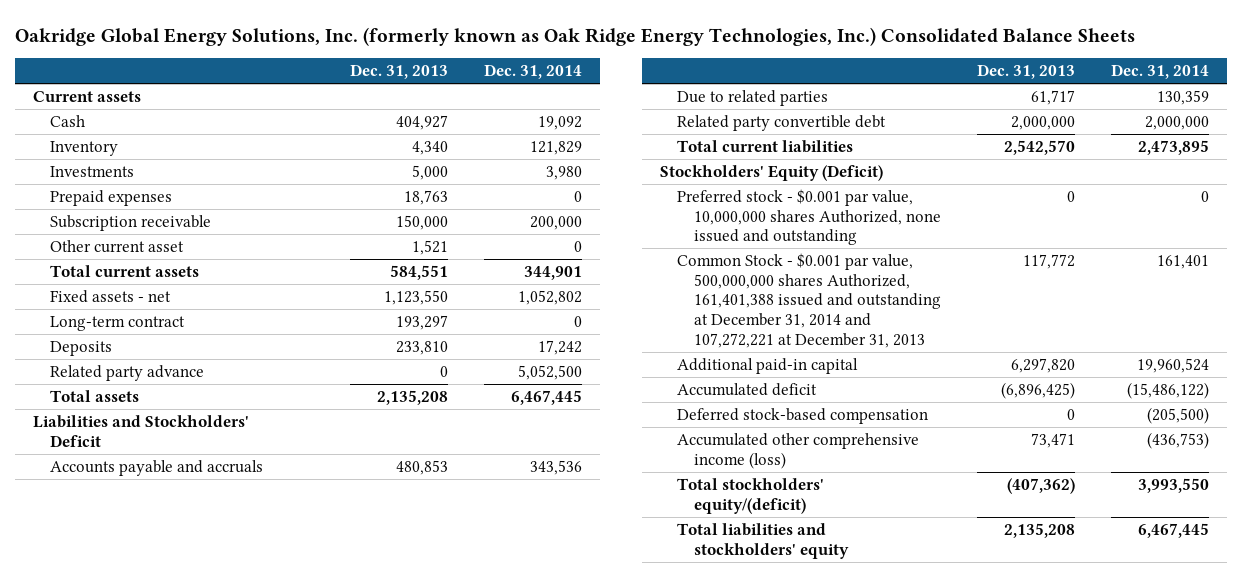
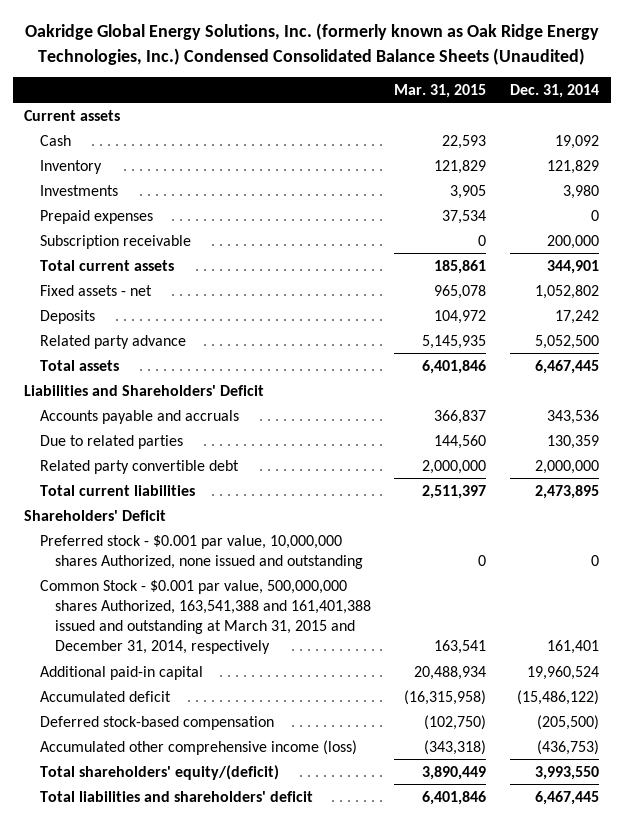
- Oakridge Global Energy Solutions, Inc. (formerly known as Oak Ridge Energy Technologies, Inc.) Consolidated Balance Sheets
+ Oakridge Global Energy Solutions, Inc. (formerly known as Oak Ridge Energy Technologies, Inc.) Condensed Consolidated Balance Sheets (Unaudited)
- | Dec. 31, 2013 | Dec. 31, 2014
+ | Mar. 31, 2015 | Dec. 31, 2014
- Other current asset | 1,521 | 0
- Long-term contract | 193,297 | 0
- Liabilities and Stockholders' Deficit
+ Liabilities and Shareholders' Deficit
- Stockholders' Equity (Deficit)
+ Shareholders' Deficit
- Common Stock - $0.001 par value, 500,000,000 shares Authorized, 161,401,388 issued and outstanding at December 31, 2014 and 107,272,221 at December 31, 2013 | 117,772 | 161,401
+ Common Stock - $0.001 par value, 500,000,000 shares Authorized, 163,541,388 and 161,401,388 issued and outstanding at March 31, 2015 and December 31, 2014, respectively | 163,541 | 161,401
- Total stockholders' equity/(deficit) | (407,362) | 3,993,550
- Total liabilities and stockholders' equity | 2,135,208 | 6,467,445
+ Total shareholders' equity/(deficit) | 3,890,449 | 3,993,550
+ Total liabilities and shareholders' deficit | 6,401,846 | 6,467,445

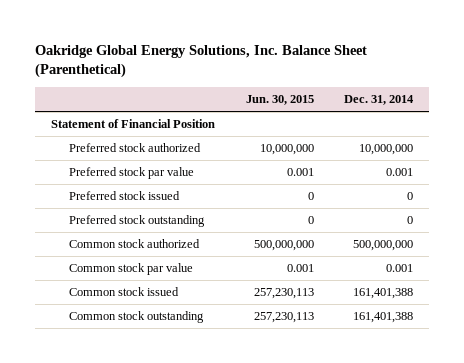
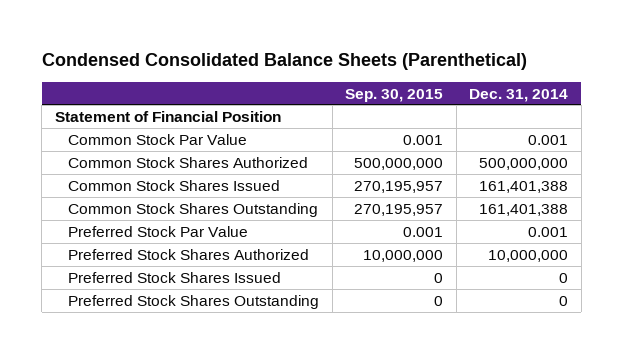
- Oakridge Global Energy Solutions, Inc. Balance Sheet (Parenthetical)
+ Condensed Consolidated Balance Sheets (Parenthetical)
- | Jun. 30, 2015 | Dec. 31, 2014
+ | Sep. 30, 2015 | Dec. 31, 2014
- Preferred stock authorized | 10,000,000 | 10,000,000
- Preferred stock par value | 0.001 | 0.001
- Preferred stock issued | 0 | 0
- Preferred stock outstanding | 0 | 0
- Common stock authorized | 500,000,000 | 500,000,000
- Common stock par value | 0.001 | 0.001
- Common stock issued | 257,230,113 | 161,401,388
- Common stock outstanding | 257,230,113 | 161,401,388
+ Common Stock Par Value | 0.001 | 0.001
+ Common Stock Shares Authorized | 500,000,000 | 500,000,000
+ Common Stock Shares Issued | 270,195,957 | 161,401,388
+ Common Stock Shares Outstanding | 270,195,957 | 161,401,388
+ Preferred Stock Par Value | 0.001 | 0.001
+ Preferred Stock Shares Authorized | 10,000,000 | 10,000,000
+ Preferred Stock Shares Issued | 0 | 0
+ Preferred Stock Shares Outstanding | 0 | 0

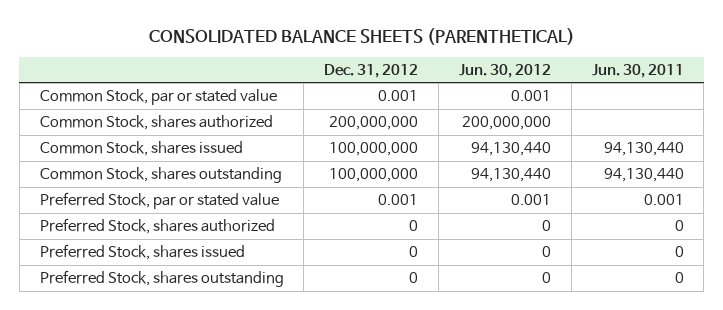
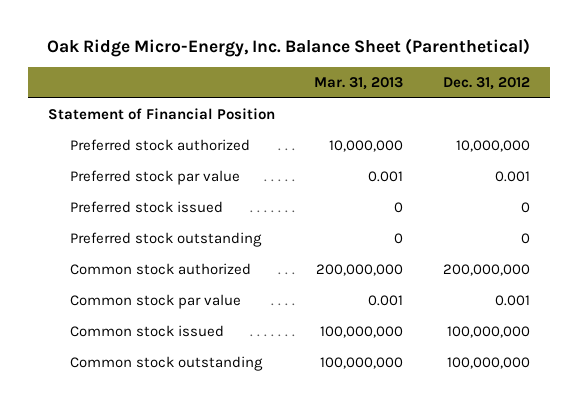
- CONSOLIDATED BALANCE SHEETS (PARENTHETICAL)
+ Oak Ridge Micro-Energy, Inc. Balance Sheet (Parenthetical)
- | Dec. 31, 2012 | Jun. 30, 2012 | Jun. 30, 2011
+ | Mar. 31, 2013 | Dec. 31, 2012
- Common Stock, par or stated value | 0.001 | 0.001 |
- Common Stock, shares authorized | 200,000,000 | 200,000,000 |
- Common Stock, shares issued | 100,000,000 | 94,130,440 | 94,130,440
- Common Stock, shares outstanding | 100,000,000 | 94,130,440 | 94,130,440
- Preferred Stock, par or stated value | 0.001 | 0.001 | 0.001
- Preferred Stock, shares authorized | 0 | 0 | 0
- Preferred Stock, shares issued | 0 | 0 | 0
- Preferred Stock, shares outstanding | 0 | 0 | 0
+ Statement of Financial Position
+ Preferred stock authorized | 10,000,000 | 10,000,000
+ Preferred stock par value | 0.001 | 0.001
+ Preferred stock issued | 0 | 0
+ Preferred stock outstanding | 0 | 0
+ Common stock authorized | 200,000,000 | 200,000,000
+ Common stock par value | 0.001 | 0.001
+ Common stock issued | 100,000,000 | 100,000,000
+ Common stock outstanding | 100,000,000 | 100,000,000

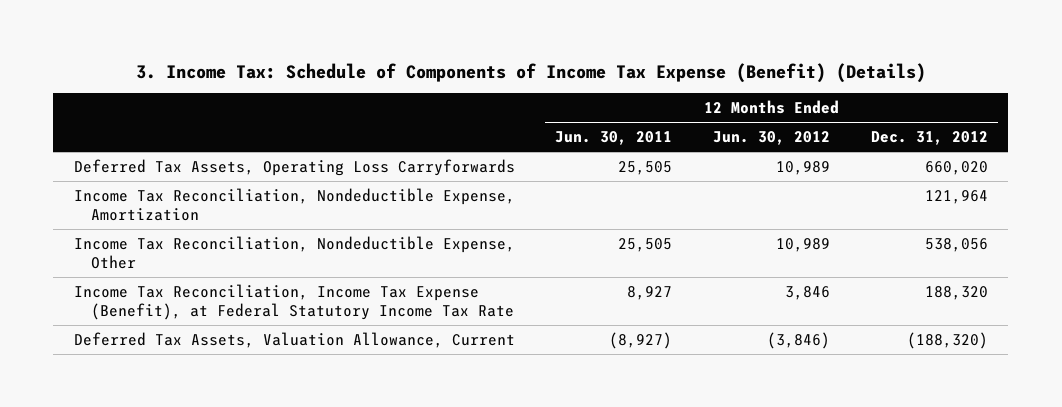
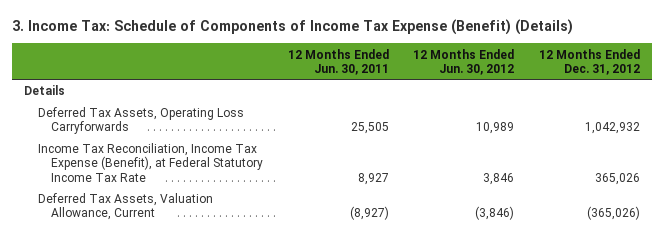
- Deferred Tax Assets, Operating Loss Carryforwards | 25,505 | 10,989 | 660,020
- Income Tax Reconciliation, Nondeductible Expense, Amortization | | | 121,964
- Income Tax Reconciliation, Nondeductible Expense, Other | 25,505 | 10,989 | 538,056
- Income Tax Reconciliation, Income Tax Expense (Benefit), at Federal Statutory Income Tax Rate | 8,927 | 3,846 | 188,320
- Deferred Tax Assets, Valuation Allowance, Current | (8,927) | (3,846) | (188,320)
+ Details
+ Deferred Tax Assets, Operating Loss Carryforwards | 25,505 | 10,989 | 1,042,932
+ Income Tax Reconciliation, Income Tax Expense (Benefit), at Federal Statutory Income Tax Rate | 8,927 | 3,846 | 365,026
+ Deferred Tax Assets, Valuation Allowance, Current | (8,927) | (3,846) | (365,026)

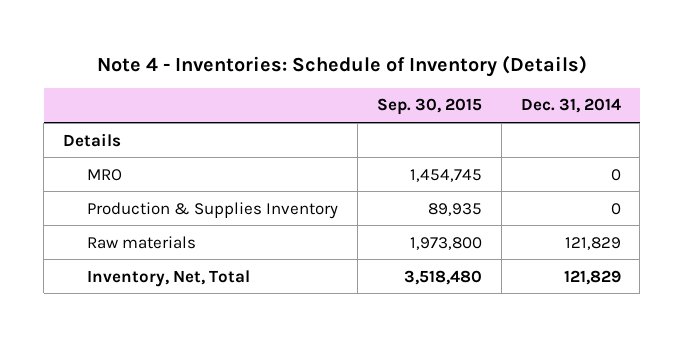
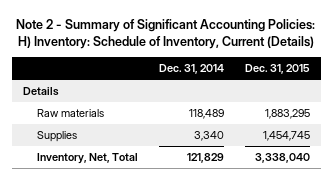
- Note 4 - Inventories: Schedule of Inventory (Details)
+ Note 2 - Summary of Significant Accounting Policies: H) Inventory: Schedule of Inventory, Current (Details)
- | Sep. 30, 2015 | Dec. 31, 2014
+ | Dec. 31, 2014 | Dec. 31, 2015
- MRO | 1,454,745 | 0
- Production & Supplies Inventory | 89,935 | 0
- Raw materials | 1,973,800 | 121,829
+ Raw materials | 118,489 | 1,883,295
+ Supplies | 3,340 | 1,454,745

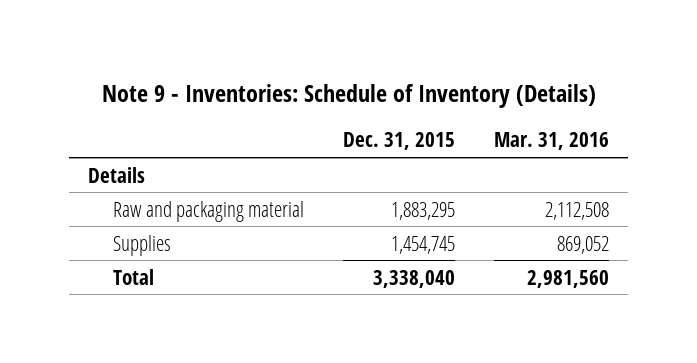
- Note 2 - Summary of Significant Accounting Policies: H) Inventory: Schedule of Inventory, Current (Details)
+ Note 9 - Inventories: Schedule of Inventory (Details)
- | Dec. 31, 2014 | Dec. 31, 2015
+ | Dec. 31, 2015 | Mar. 31, 2016
- Raw materials | 118,489 | 1,883,295
+ Raw and packaging material | 1,883,295 | 2,112,508
- Inventory, Net, Total | 121,829 | 3,338,040
+ Total | 3,338,040 | 2,981,560

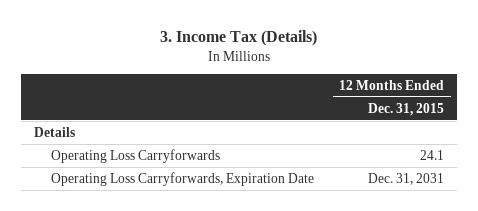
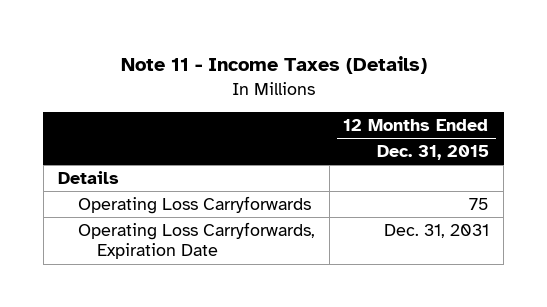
- 3. Income Tax (Details)
+ Note 11 - Income Taxes (Details)
- Operating Loss Carryforwards | 24.1
+ Operating Loss Carryforwards | 75

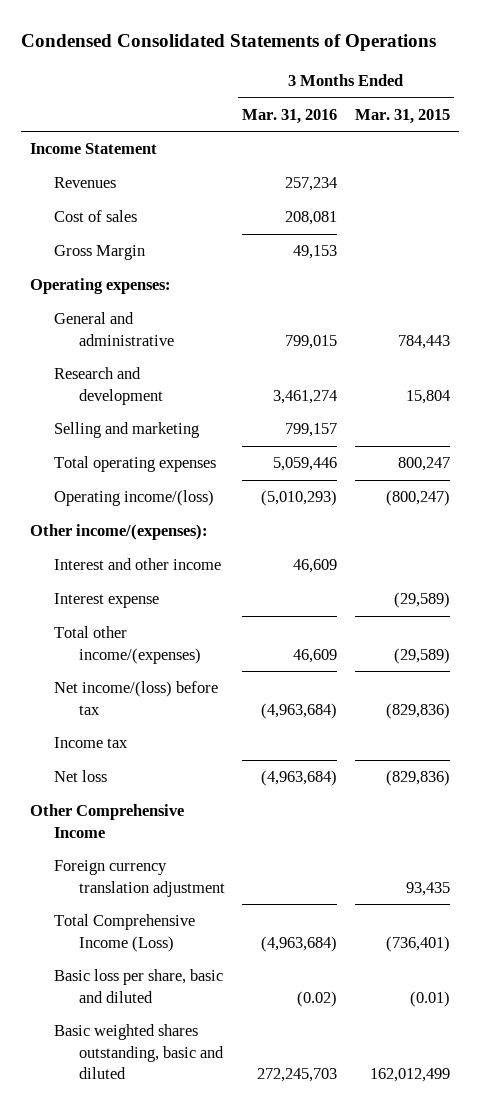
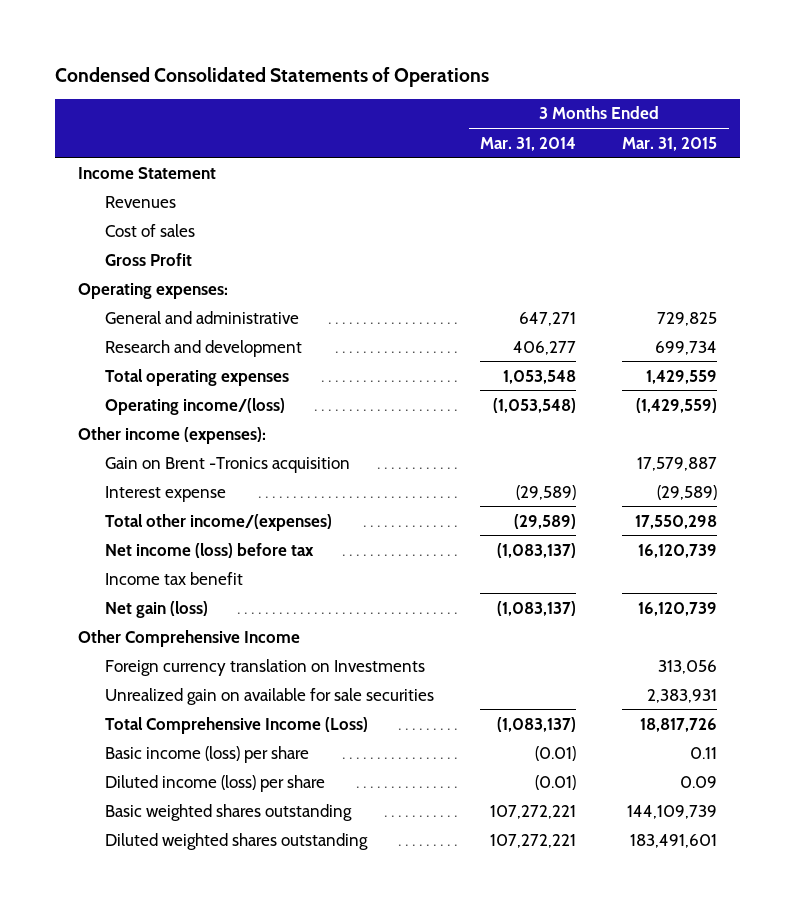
- | 3 Months Ended Mar. 31, 2016 | 3 Months Ended Mar. 31, 2015
+ | 3 Months Ended Mar. 31, 2014 | 3 Months Ended Mar. 31, 2015
- Gross Margin | 49,153 |
+ Gross Profit
- General and administrative | 799,015 | 784,443
- Research and development | 3,461,274 | 15,804
- Selling and marketing | 799,157 |
- Total operating expenses | 5,059,446 | 800,247
- Operating income/(loss) | (5,010,293) | (800,247)
- Other income/(expenses):
- Interest and other income | 46,609 |
+ General and administrative | 647,271 | 729,825
+ Research and development | 406,277 | 699,734
+ Total operating expenses | 1,053,548 | 1,429,559
+ Operating income/(loss) | (1,053,548) | (1,429,559)
+ Other income (expenses):
+ Gain on Brent -Tronics acquisition | | 17,579,887
- Total other income/(expenses) | 46,609 | (29,589)
- Net income/(loss) before tax | (4,963,684) | (829,836)
- Income tax
- Net loss | (4,963,684) | (829,836)
+ Total other income/(expenses) | (29,589) | 17,550,298
+ Net income (loss) before tax | (1,083,137) | 16,120,739
+ Income tax benefit
+ Net gain (loss) | (1,083,137) | 16,120,739
- Foreign currency translation adjustment | | 93,435
- Total Comprehensive Income (Loss) | (4,963,684) | (736,401)
- Basic loss per share, basic and diluted | (0.02) | (0.01)
- Basic weighted shares outstanding, basic and diluted | 272,245,703 | 162,012,499
+ Foreign currency translation on Investments | | 313,056
+ Unrealized gain on available for sale securities | | 2,383,931
+ Total Comprehensive Income (Loss) | (1,083,137) | 18,817,726
+ Basic income (loss) per share | (0.01) | 0.11
+ Diluted income (loss) per share | (0.01) | 0.09
+ Basic weighted shares outstanding | 107,272,221 | 144,109,739
+ Diluted weighted shares outstanding | 107,272,221 | 183,491,601

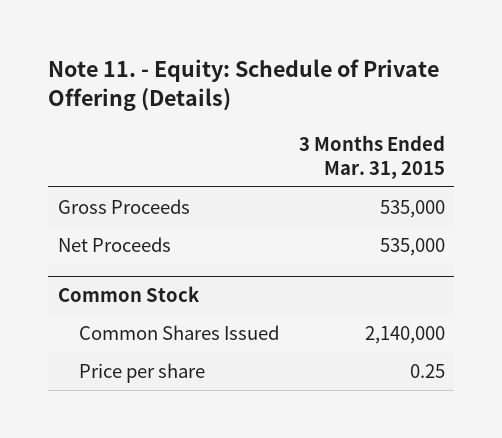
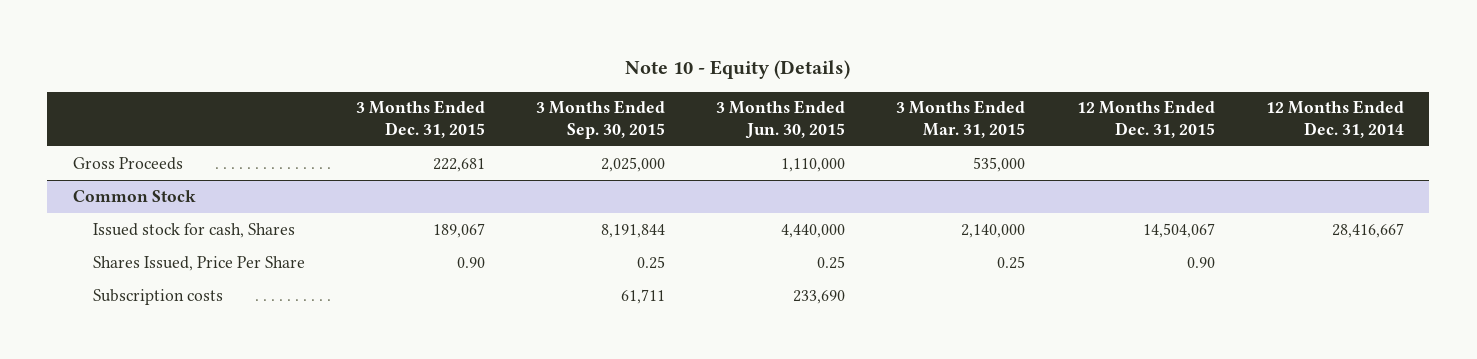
- Note 11. - Equity: Schedule of Private Offering (Details)
+ Note 10 - Equity (Details)
- | 3 Months Ended Mar. 31, 2015
+ | 3 Months Ended Dec. 31, 2015 | 3 Months Ended Sep. 30, 2015 | 3 Months Ended Jun. 30, 2015 | 3 Months Ended Mar. 31, 2015 | 12 Months Ended Dec. 31, 2015 | 12 Months Ended Dec. 31, 2014
- Net Proceeds | 535,000
@ Common Stock
- Common Shares Issued | 2,140,000
- Price per share | 0.25
+ Issued stock for cash, Shares | 189,067 | 8,191,844 | 4,440,000 | 2,140,000 | 14,504,067 | 28,416,667
+ Shares Issued, Price Per Share | 0.90 | 0.25 | 0.25 | 0.25 | 0.90 |
+ Subscription costs | | 61,711 | 233,690 | | |

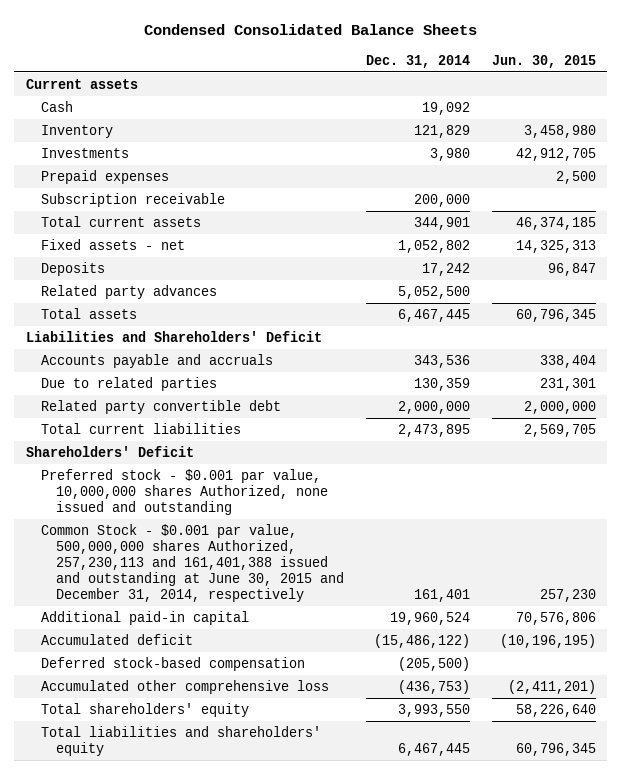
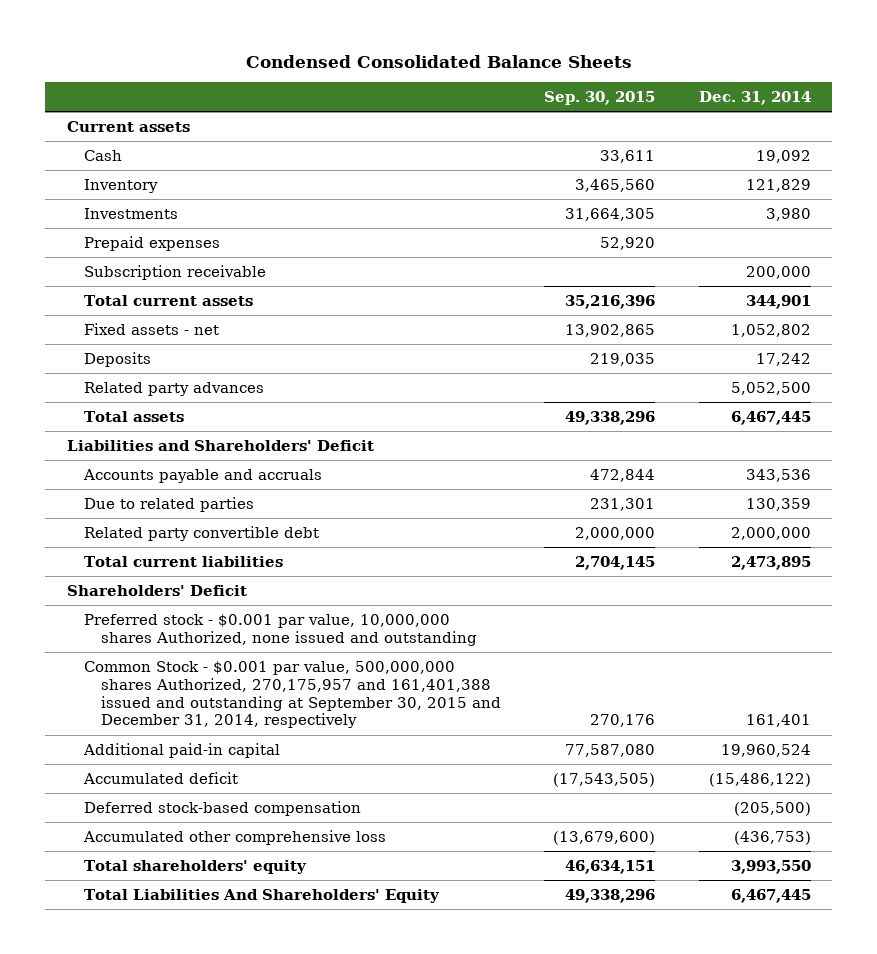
- | Dec. 31, 2014 | Jun. 30, 2015
+ | Sep. 30, 2015 | Dec. 31, 2014
- Common Stock - $0.001 par value, 500,000,000 shares Authorized, 257,230,113 and 161,401,388 issued and outstanding at June 30, 2015 and December 31, 2014, respectively | 161,401 | 257,230
+ Common Stock - $0.001 par value, 500,000,000 shares Authorized, 270,175,957 and 161,401,388 issued and outstanding at September 30, 2015 and December 31, 2014, respectively | 270,176 | 161,401
- Total liabilities and shareholders' equity | 6,467,445 | 60,796,345
+ Total Liabilities And Shareholders' Equity | 49,338,296 | 6,467,445

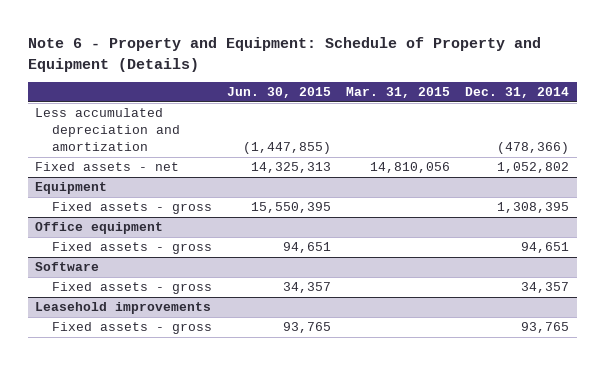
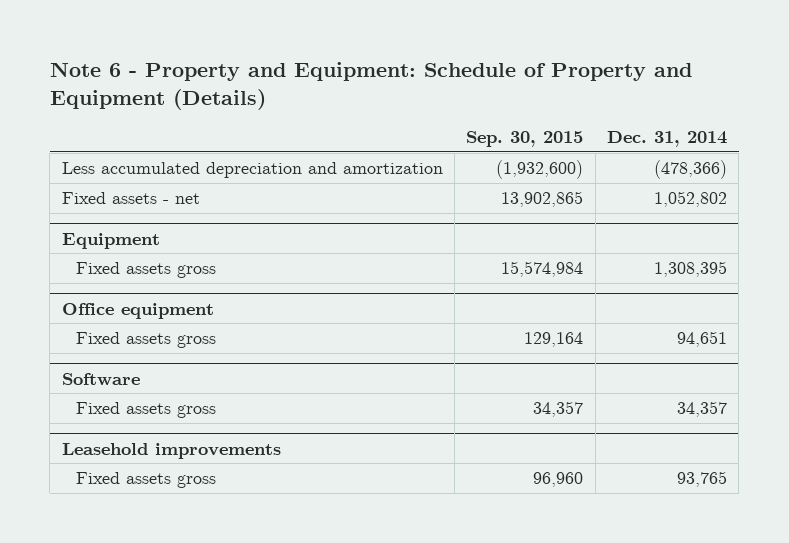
- | Jun. 30, 2015 | Mar. 31, 2015 | Dec. 31, 2014
+ | Sep. 30, 2015 | Dec. 31, 2014
@ Equipment
- Fixed assets - gross | 15,550,395 | | 1,308,395
+ Fixed assets gross | 15,574,984 | 1,308,395
@ Office equipment
- Fixed assets - gross | 94,651 | | 94,651
+ Fixed assets gross | 129,164 | 94,651
@ Software
- Fixed assets - gross | 34,357 | | 34,357
+ Fixed assets gross | 34,357 | 34,357
@ Leasehold improvements
- Fixed assets - gross | 93,765 | | 93,765
+ Fixed assets gross | 96,960 | 93,765

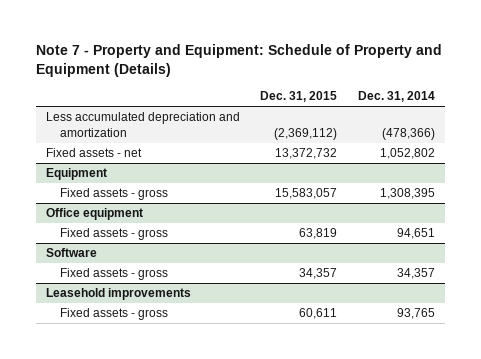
- Note 6 - Property and Equipment: Schedule of Property and Equipment (Details)
+ Note 7 - Property and Equipment: Schedule of Property and Equipment (Details)
- | Sep. 30, 2015 | Dec. 31, 2014
+ | Dec. 31, 2015 | Dec. 31, 2014
@ Equipment
- Fixed assets gross | 15,574,984 | 1,308,395
+ Fixed assets - gross | 15,583,057 | 1,308,395
@ Office equipment
- Fixed assets gross | 129,164 | 94,651
+ Fixed assets - gross | 63,819 | 94,651
@ Software
- Fixed assets gross | 34,357 | 34,357
+ Fixed assets - gross | 34,357 | 34,357
@ Leasehold improvements
- Fixed assets gross | 96,960 | 93,765
+ Fixed assets - gross | 60,611 | 93,765

